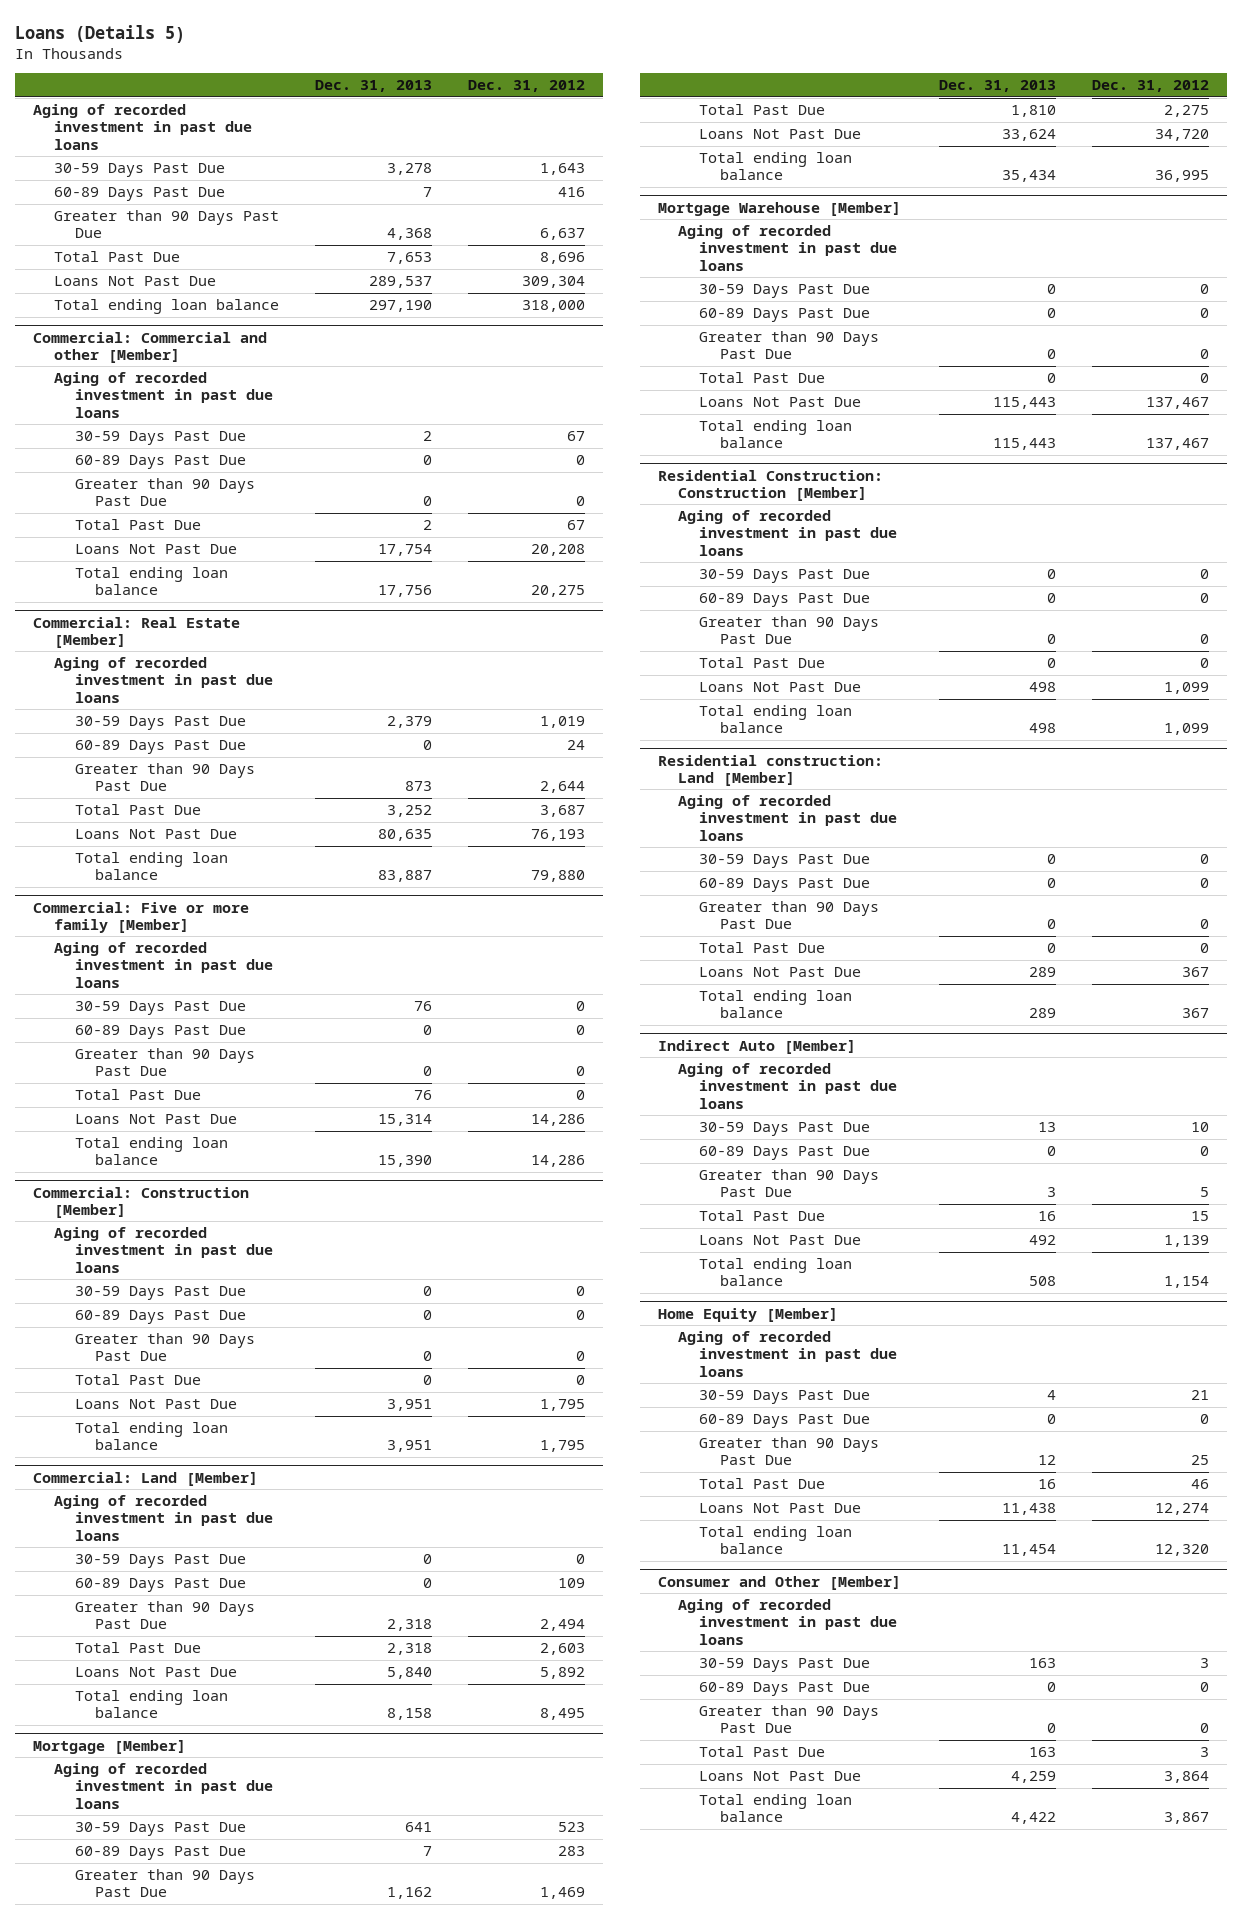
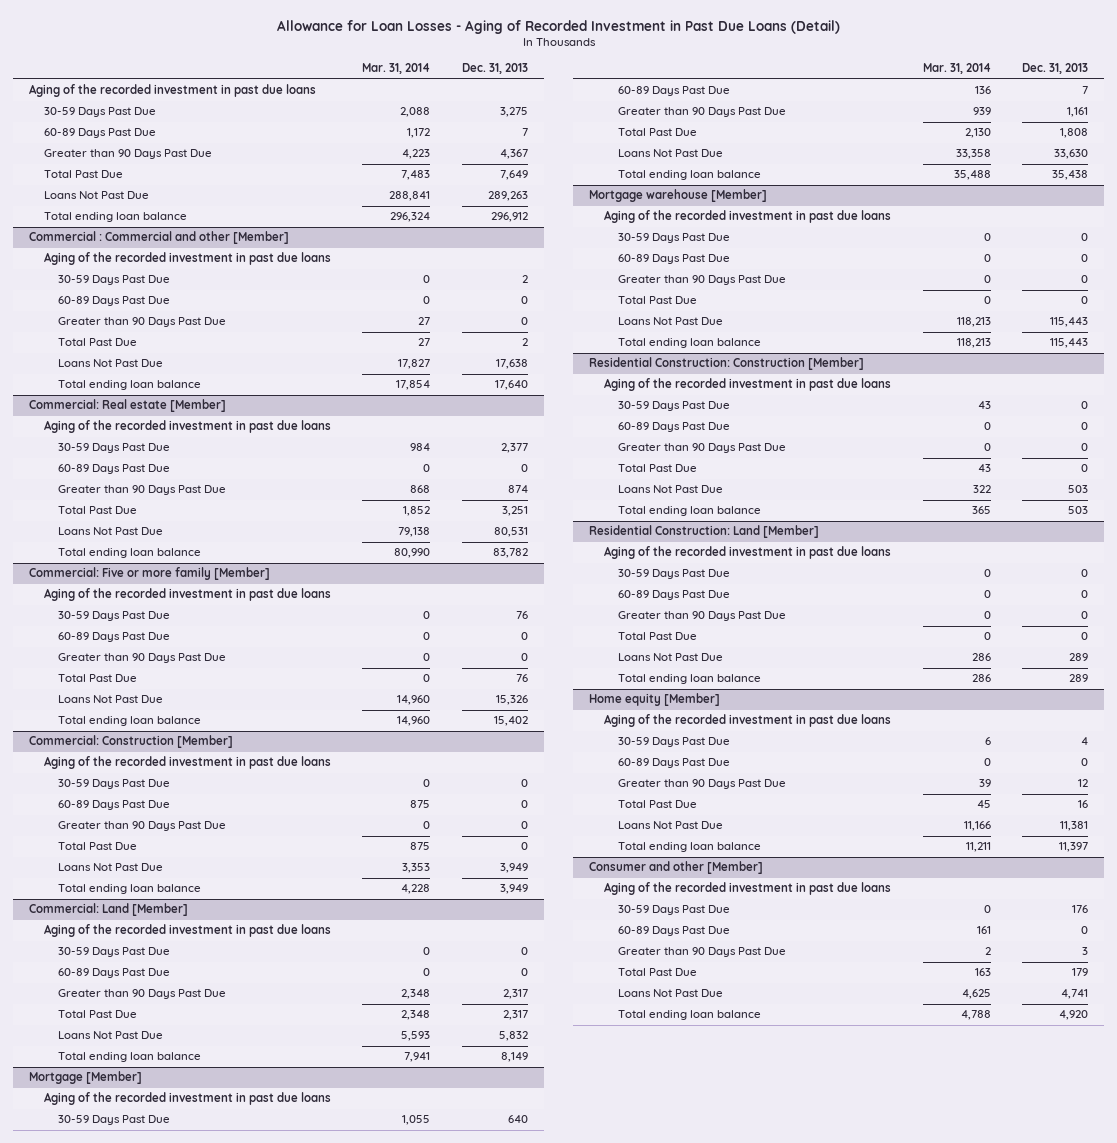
- Loans (Details 5)
+ Allowance for Loan Losses - Aging of Recorded Investment in Past Due Loans (Detail)
- | Dec. 31, 2013 | Dec. 31, 2012
+ | Mar. 31, 2014 | Dec. 31, 2013
- Aging of recorded investment in past due loans
- 30-59 Days Past Due | 3,278 | 1,643
+ Aging of the recorded investment in past due loans
+ 30-59 Days Past Due | 2,088 | 3,275
- Greater than 90 Days Past Due | 4,368 | 6,637
- Total Past Due | 7,653 | 8,696
- Loans Not Past Due | 289,537 | 309,304
- Total ending loan balance | 297,190 | 318,000
- Commercial: Commercial and other [Member]
- Aging of recorded investment in past due loans
+ Greater than 90 Days Past Due | 4,223 | 4,367
+ Total Past Due | 7,483 | 7,649
+ Loans Not Past Due | 288,841 | 289,263
+ Total ending loan balance | 296,324 | 296,912
+ Commercial : Commercial and other [Member]
+ Aging of the recorded investment in past due loans
- Loans Not Past Due | 17,754 | 20,208
- Total ending loan balance | 17,756 | 20,275
- Commercial: Real Estate [Member]
- Aging of recorded investment in past due loans
- 30-59 Days Past Due | 2,379 | 1,019
+ Loans Not Past Due | 17,827 | 17,638
+ Total ending loan balance | 17,854 | 17,640
+ Commercial: Real estate [Member]
+ Aging of the recorded investment in past due loans
+ 30-59 Days Past Due | 984 | 2,377
- Greater than 90 Days Past Due | 873 | 2,644
- Total Past Due | 3,252 | 3,687
- Loans Not Past Due | 80,635 | 76,193
- Total ending loan balance | 83,887 | 79,880
+ Greater than 90 Days Past Due | 868 | 874
+ Total Past Due | 1,852 | 3,251
+ Loans Not Past Due | 79,138 | 80,531
+ Total ending loan balance | 80,990 | 83,782
@ Commercial: Five or more family [Member]
- Aging of recorded investment in past due loans
+ Aging of the recorded investment in past due loans
- Loans Not Past Due | 15,314 | 14,286
- Total ending loan balance | 15,390 | 14,286
+ Loans Not Past Due | 14,960 | 15,326
+ Total ending loan balance | 14,960 | 15,402
@ Commercial: Construction [Member]
- Aging of recorded investment in past due loans
+ Aging of the recorded investment in past due loans
- Loans Not Past Due | 3,951 | 1,795
- Total ending loan balance | 3,951 | 1,795
+ Loans Not Past Due | 3,353 | 3,949
+ Total ending loan balance | 4,228 | 3,949
@ Commercial: Land [Member]
- Aging of recorded investment in past due loans
+ Aging of the recorded investment in past due loans
- Greater than 90 Days Past Due | 2,318 | 2,494
- Total Past Due | 2,318 | 2,603
- Loans Not Past Due | 5,840 | 5,892
- Total ending loan balance | 8,158 | 8,495
+ Greater than 90 Days Past Due | 2,348 | 2,317
+ Total Past Due | 2,348 | 2,317
+ Loans Not Past Due | 5,593 | 5,832
+ Total ending loan balance | 7,941 | 8,149
@ Mortgage [Member]
- Aging of recorded investment in past due loans
- 30-59 Days Past Due | 641 | 523
+ Aging of the recorded investment in past due loans
+ 30-59 Days Past Due | 1,055 | 640
- Greater than 90 Days Past Due | 1,162 | 1,469
- Total Past Due | 1,810 | 2,275
- Loans Not Past Due | 33,624 | 34,720
- Total ending loan balance | 35,434 | 36,995
- Mortgage Warehouse [Member]
- Aging of recorded investment in past due loans
@ Mortgage [Member]
+ Greater than 90 Days Past Due | 939 | 1,161
+ Total Past Due | 2,130 | 1,808
+ Loans Not Past Due | 33,358 | 33,630
+ Total ending loan balance | 35,488 | 35,438
+ Mortgage warehouse [Member]
+ Aging of the recorded investment in past due loans
@ Residential Construction: Construction [Member]
- Aging of recorded investment in past due loans
+ Aging of the recorded investment in past due loans
- Loans Not Past Due | 498 | 1,099
- Total ending loan balance | 498 | 1,099
- Residential construction: Land [Member]
- Aging of recorded investment in past due loans
@ Residential Construction: Construction [Member]
+ Loans Not Past Due | 322 | 503
+ Total ending loan balance | 365 | 503
+ Residential Construction: Land [Member]
+ Aging of the recorded investment in past due loans
- Indirect Auto [Member]
- Aging of recorded investment in past due loans
- 30-59 Days Past Due | 13 | 10
- 60-89 Days Past Due | 0 | 0
- Greater than 90 Days Past Due | 3 | 5
- Total Past Due | 16 | 15
- Loans Not Past Due | 492 | 1,139
- Total ending loan balance | 508 | 1,154
- Home Equity [Member]
- Aging of recorded investment in past due loans
+ Home equity [Member]
+ Aging of the recorded investment in past due loans
- Loans Not Past Due | 11,438 | 12,274
- Total ending loan balance | 11,454 | 12,320
- Consumer and Other [Member]
- Aging of recorded investment in past due loans
- 30-59 Days Past Due | 163 | 3
+ Loans Not Past Due | 11,166 | 11,381
+ Total ending loan balance | 11,211 | 11,397
+ Consumer and other [Member]
+ Aging of the recorded investment in past due loans
+ 30-59 Days Past Due | 0 | 176
- Greater than 90 Days Past Due | 0 | 0
- Total Past Due | 163 | 3
- Loans Not Past Due | 4,259 | 3,864
- Total ending loan balance | 4,422 | 3,867
+ Greater than 90 Days Past Due | 2 | 3
+ Total Past Due | 163 | 179
+ Loans Not Past Due | 4,625 | 4,741
+ Total ending loan balance | 4,788 | 4,920

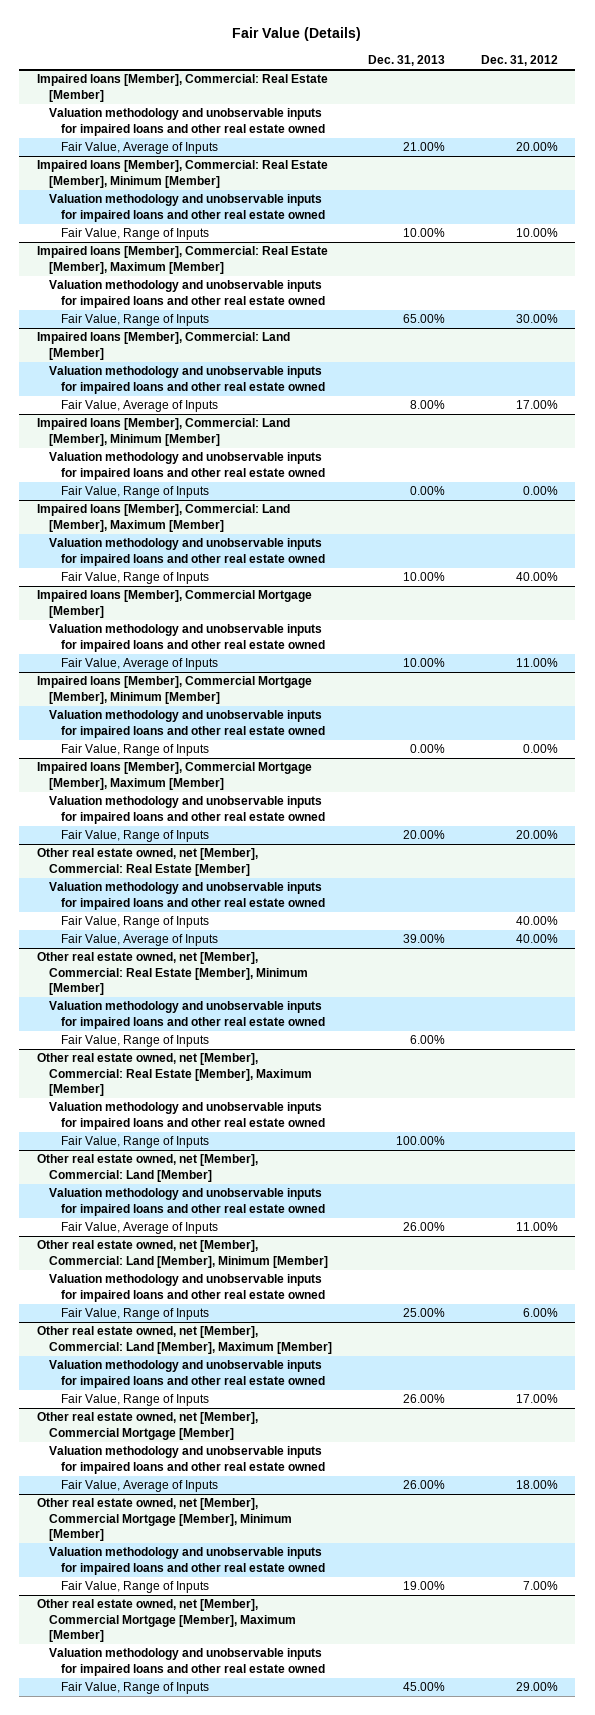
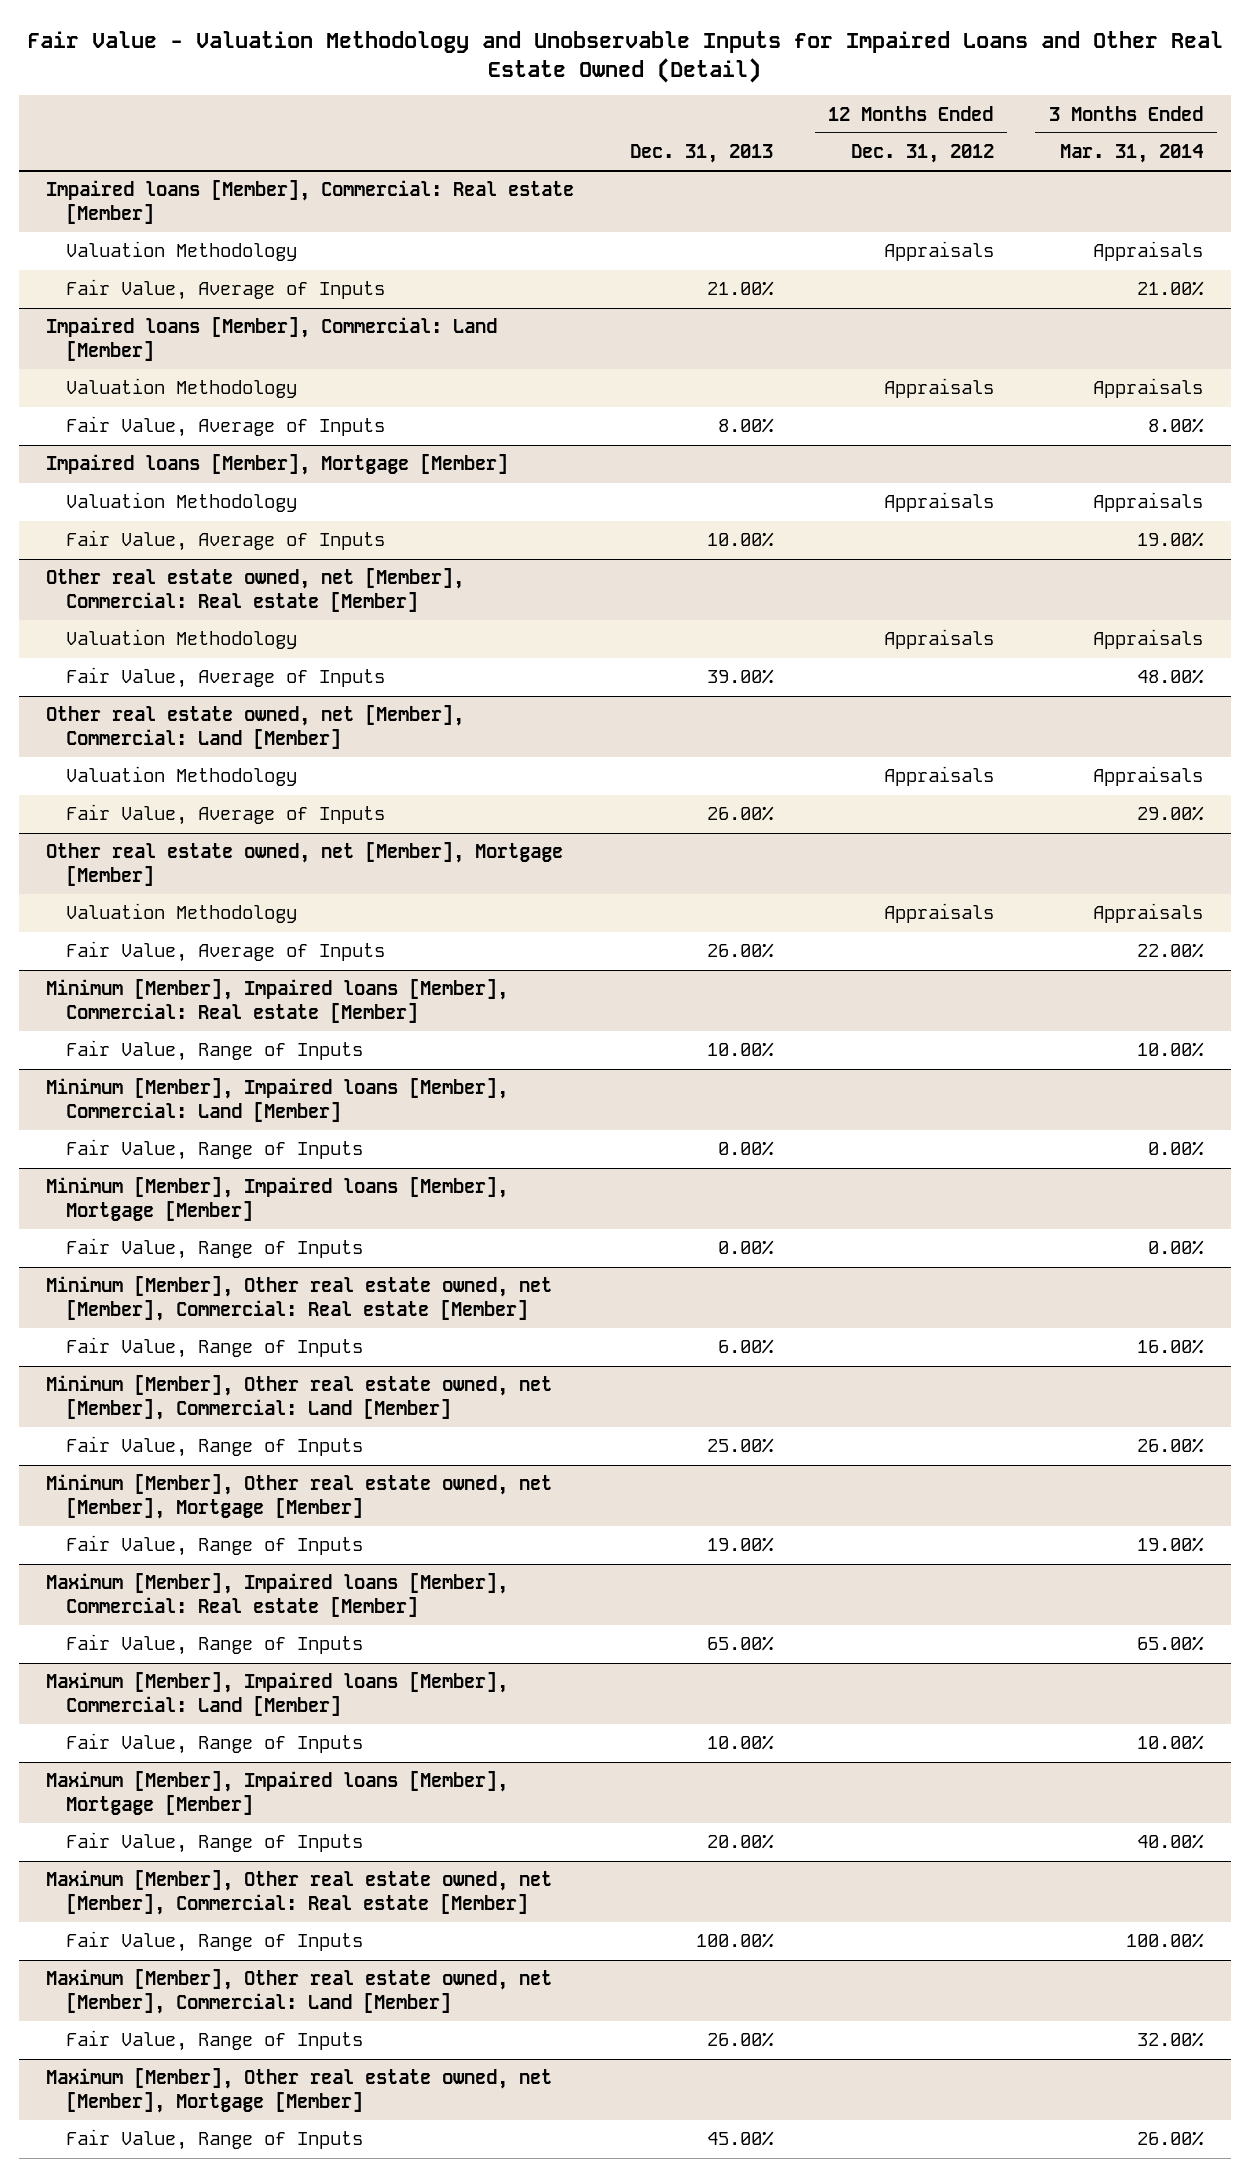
- Fair Value (Details)
+ Fair Value - Valuation Methodology and Unobservable Inputs for Impaired Loans and Other Real Estate Owned (Detail)
- | Dec. 31, 2013 | Dec. 31, 2012
+ | Dec. 31, 2013 | 12 Months Ended Dec. 31, 2012 | 3 Months Ended Mar. 31, 2014
- Impaired loans [Member], Commercial: Real Estate [Member]
- Valuation methodology and unobservable inputs for impaired loans and other real estate owned
+ Impaired loans [Member], Commercial: Real estate [Member]
+ Valuation Methodology | | Appraisals | Appraisals
- Impaired loans [Member], Commercial: Real Estate [Member], Minimum [Member]
- Valuation methodology and unobservable inputs for impaired loans and other real estate owned
- Fair Value, Range of Inputs | 10.00% | 10.00%
- Impaired loans [Member], Commercial: Real Estate [Member], Maximum [Member]
- Valuation methodology and unobservable inputs for impaired loans and other real estate owned
- Fair Value, Range of Inputs | 65.00% | 30.00%
@ Impaired loans [Member], Commercial: Land [Member]
- Valuation methodology and unobservable inputs for impaired loans and other real estate owned
+ Valuation Methodology | | Appraisals | Appraisals
- Impaired loans [Member], Commercial: Land [Member], Minimum [Member]
- Valuation methodology and unobservable inputs for impaired loans and other real estate owned
- Fair Value, Range of Inputs | 0.00% | 0.00%
- Impaired loans [Member], Commercial: Land [Member], Maximum [Member]
- Valuation methodology and unobservable inputs for impaired loans and other real estate owned
- Fair Value, Range of Inputs | 10.00% | 40.00%
- Impaired loans [Member], Commercial Mortgage [Member]
- Valuation methodology and unobservable inputs for impaired loans and other real estate owned
+ Impaired loans [Member], Mortgage [Member]
+ Valuation Methodology | | Appraisals | Appraisals
- Impaired loans [Member], Commercial Mortgage [Member], Minimum [Member]
- Valuation methodology and unobservable inputs for impaired loans and other real estate owned
- Fair Value, Range of Inputs | 0.00% | 0.00%
- Impaired loans [Member], Commercial Mortgage [Member], Maximum [Member]
- Valuation methodology and unobservable inputs for impaired loans and other real estate owned
- Fair Value, Range of Inputs | 20.00% | 20.00%
- Other real estate owned, net [Member], Commercial: Real Estate [Member]
- Valuation methodology and unobservable inputs for impaired loans and other real estate owned
- Fair Value, Range of Inputs | | 40.00%
+ Other real estate owned, net [Member], Commercial: Real estate [Member]
+ Valuation Methodology | | Appraisals | Appraisals
- Other real estate owned, net [Member], Commercial: Real Estate [Member], Minimum [Member]
- Valuation methodology and unobservable inputs for impaired loans and other real estate owned
- Fair Value, Range of Inputs | 6.00% |
- Other real estate owned, net [Member], Commercial: Real Estate [Member], Maximum [Member]
- Valuation methodology and unobservable inputs for impaired loans and other real estate owned
- Fair Value, Range of Inputs | 100.00% |
@ Other real estate owned, net [Member], Commercial: Land [Member]
- Valuation methodology and unobservable inputs for impaired loans and other real estate owned
+ Valuation Methodology | | Appraisals | Appraisals
- Other real estate owned, net [Member], Commercial: Land [Member], Minimum [Member]
- Valuation methodology and unobservable inputs for impaired loans and other real estate owned
- Fair Value, Range of Inputs | 25.00% | 6.00%
- Other real estate owned, net [Member], Commercial: Land [Member], Maximum [Member]
- Valuation methodology and unobservable inputs for impaired loans and other real estate owned
- Fair Value, Range of Inputs | 26.00% | 17.00%
- Other real estate owned, net [Member], Commercial Mortgage [Member]
- Valuation methodology and unobservable inputs for impaired loans and other real estate owned
+ Other real estate owned, net [Member], Mortgage [Member]
+ Valuation Methodology | | Appraisals | Appraisals
- Other real estate owned, net [Member], Commercial Mortgage [Member], Minimum [Member]
- Valuation methodology and unobservable inputs for impaired loans and other real estate owned
+ Minimum [Member], Impaired loans [Member], Commercial: Real estate [Member]
+ Fair Value, Range of Inputs | 10.00% | | 10.00%
+ Minimum [Member], Impaired loans [Member], Commercial: Land [Member]
+ Fair Value, Range of Inputs | 0.00% | | 0.00%
+ Minimum [Member], Impaired loans [Member], Mortgage [Member]
+ Fair Value, Range of Inputs | 0.00% | | 0.00%
+ Minimum [Member], Other real estate owned, net [Member], Commercial: Real estate [Member]
+ Fair Value, Range of Inputs | 6.00% | | 16.00%
+ Minimum [Member], Other real estate owned, net [Member], Commercial: Land [Member]
+ Fair Value, Range of Inputs | 25.00% | | 26.00%
+ Minimum [Member], Other real estate owned, net [Member], Mortgage [Member]
- Other real estate owned, net [Member], Commercial Mortgage [Member], Maximum [Member]
- Valuation methodology and unobservable inputs for impaired loans and other real estate owned
+ Maximum [Member], Impaired loans [Member], Commercial: Real estate [Member]
+ Fair Value, Range of Inputs | 65.00% | | 65.00%
+ Maximum [Member], Impaired loans [Member], Commercial: Land [Member]
+ Fair Value, Range of Inputs | 10.00% | | 10.00%
+ Maximum [Member], Impaired loans [Member], Mortgage [Member]
+ Fair Value, Range of Inputs | 20.00% | | 40.00%
+ Maximum [Member], Other real estate owned, net [Member], Commercial: Real estate [Member]
+ Fair Value, Range of Inputs | 100.00% | | 100.00%
+ Maximum [Member], Other real estate owned, net [Member], Commercial: Land [Member]
+ Fair Value, Range of Inputs | 26.00% | | 32.00%
+ Maximum [Member], Other real estate owned, net [Member], Mortgage [Member]

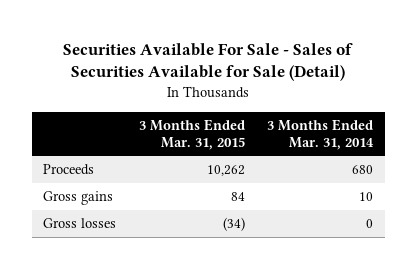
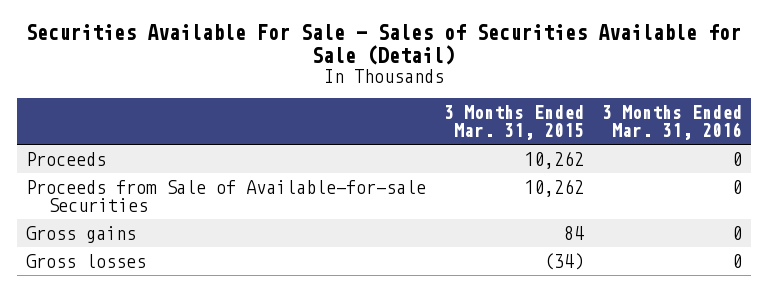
- | 3 Months Ended Mar. 31, 2015 | 3 Months Ended Mar. 31, 2014
+ | 3 Months Ended Mar. 31, 2015 | 3 Months Ended Mar. 31, 2016
+ Proceeds from Sale of Available-for-sale Securities | 10,262 | 0

